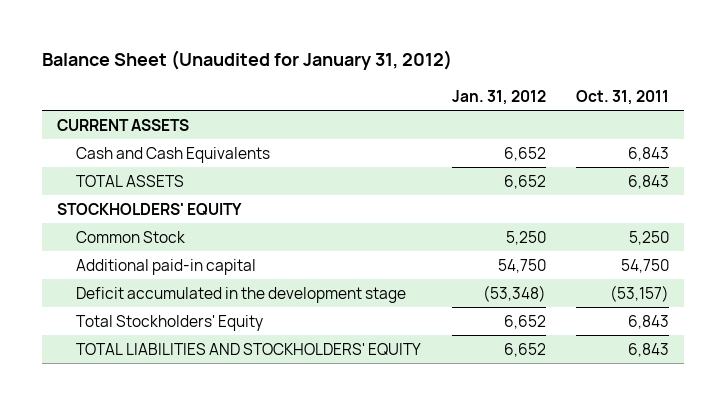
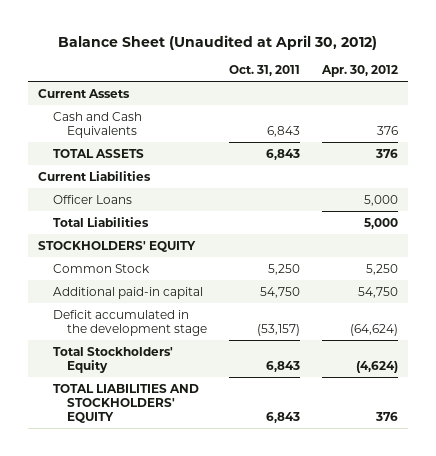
- Balance Sheet (Unaudited for January 31, 2012)
+ Balance Sheet (Unaudited at April 30, 2012)
- | Jan. 31, 2012 | Oct. 31, 2011
+ | Oct. 31, 2011 | Apr. 30, 2012
- CURRENT ASSETS
+ Current Assets
+ Current Liabilities
+ Officer Loans | | 5,000
+ Total Liabilities | | 5,000

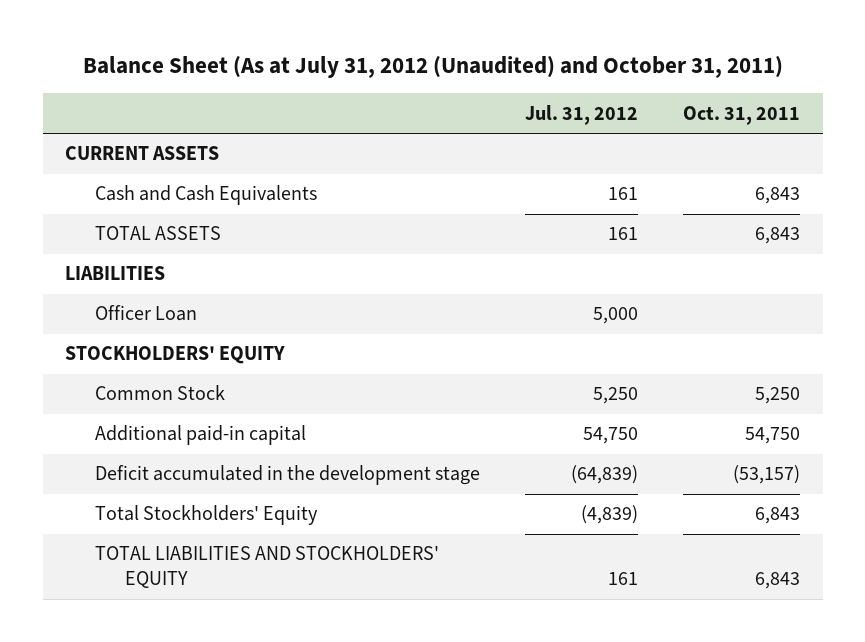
- Balance Sheet (Unaudited at April 30, 2012)
+ Balance Sheet (As at July 31, 2012 (Unaudited) and October 31, 2011)
- | Oct. 31, 2011 | Apr. 30, 2012
+ | Jul. 31, 2012 | Oct. 31, 2011
- Current Assets
+ CURRENT ASSETS
- Current Liabilities
- Officer Loans | | 5,000
- Total Liabilities | | 5,000
+ LIABILITIES
+ Officer Loan | 5,000 |

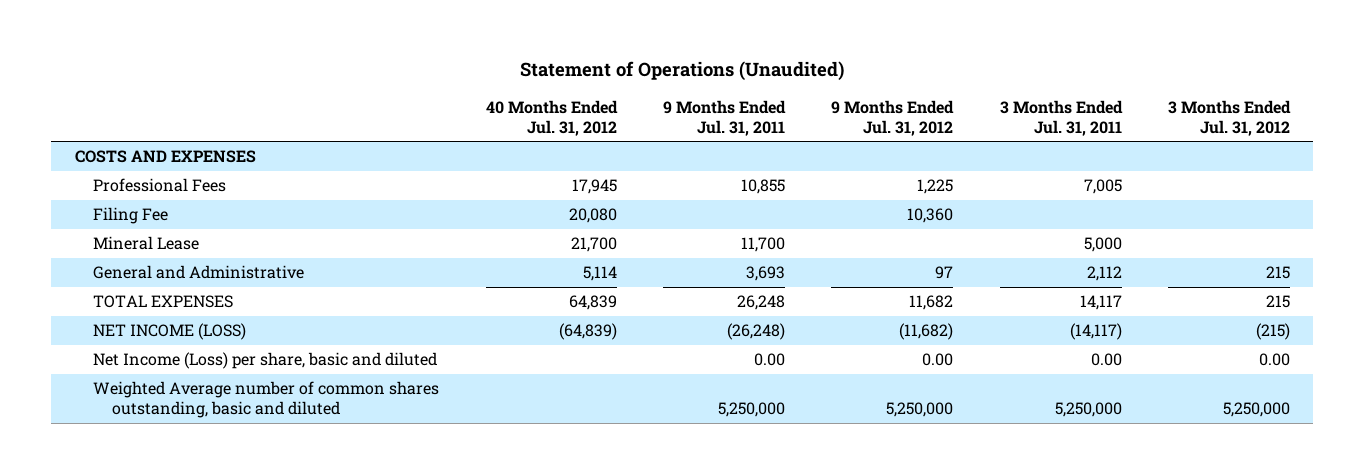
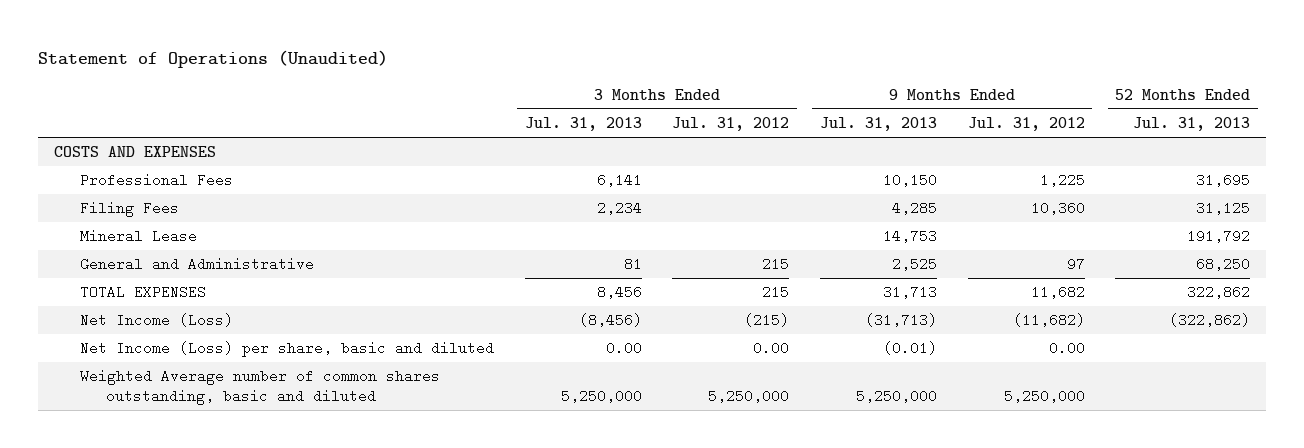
- | 40 Months Ended Jul. 31, 2012 | 9 Months Ended Jul. 31, 2011 | 9 Months Ended Jul. 31, 2012 | 3 Months Ended Jul. 31, 2011 | 3 Months Ended Jul. 31, 2012
+ | 3 Months Ended Jul. 31, 2013 | 3 Months Ended Jul. 31, 2012 | 9 Months Ended Jul. 31, 2013 | 9 Months Ended Jul. 31, 2012 | 52 Months Ended Jul. 31, 2013
- Filing Fee | 20,080 | | 10,360 | |
+ Filing Fees | 2,234 | | 4,285 | 10,360 | 31,125
- NET INCOME (LOSS) | (64,839) | (26,248) | (11,682) | (14,117) | (215)
+ Net Income (Loss) | (8,456) | (215) | (31,713) | (11,682) | (322,862)

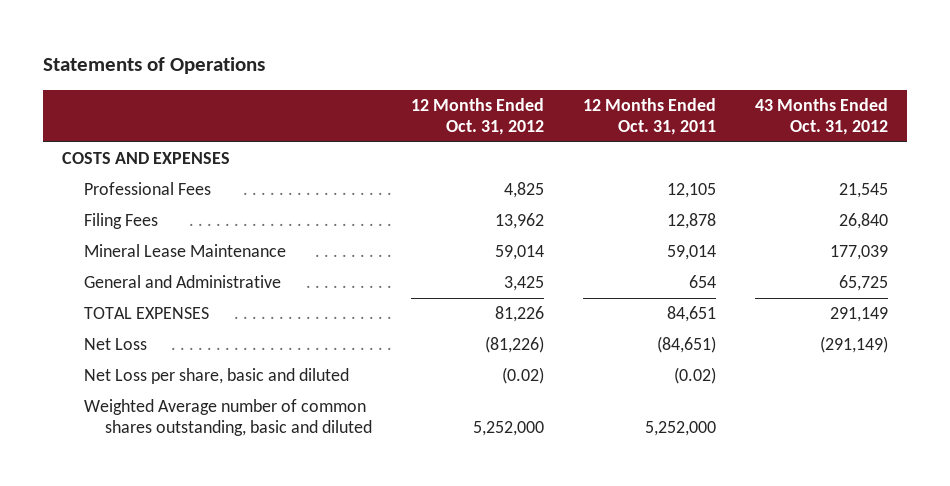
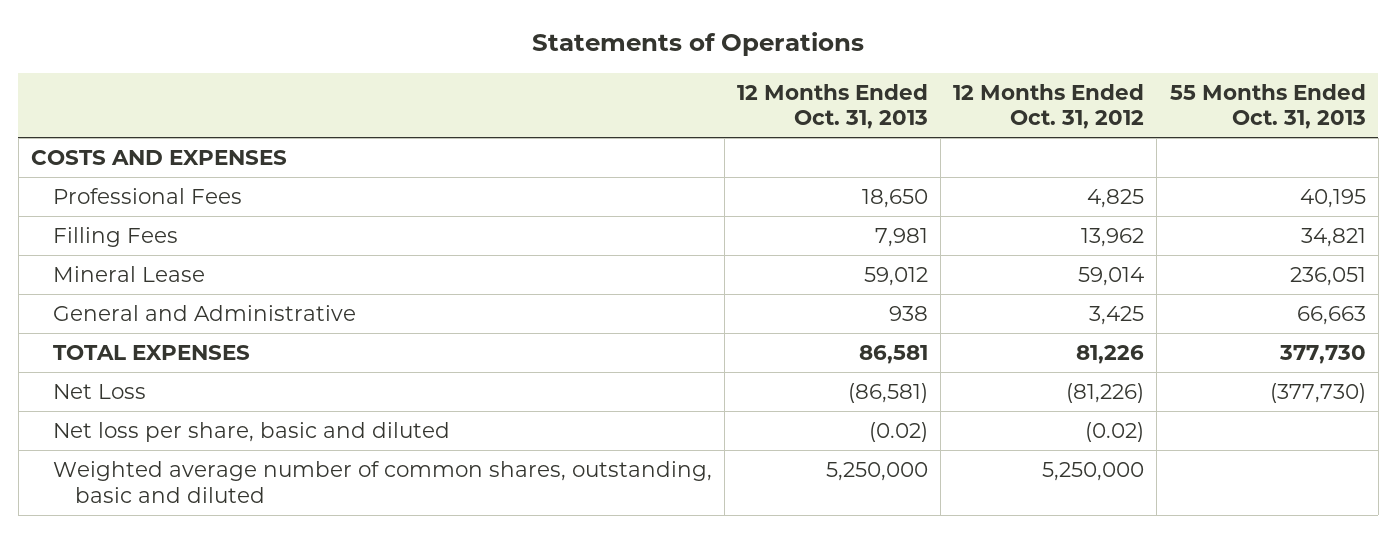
- | 12 Months Ended Oct. 31, 2012 | 12 Months Ended Oct. 31, 2011 | 43 Months Ended Oct. 31, 2012
+ | 12 Months Ended Oct. 31, 2013 | 12 Months Ended Oct. 31, 2012 | 55 Months Ended Oct. 31, 2013
- Filing Fees | 13,962 | 12,878 | 26,840
- Mineral Lease Maintenance | 59,014 | 59,014 | 177,039
+ Filling Fees | 7,981 | 13,962 | 34,821
+ Mineral Lease | 59,012 | 59,014 | 236,051
- Net Loss per share, basic and diluted | (0.02) | (0.02) |
- Weighted Average number of common shares outstanding, basic and diluted | 5,252,000 | 5,252,000 |
+ Net loss per share, basic and diluted | (0.02) | (0.02) |
+ Weighted average number of common shares, outstanding, basic and diluted | 5,250,000 | 5,250,000 |

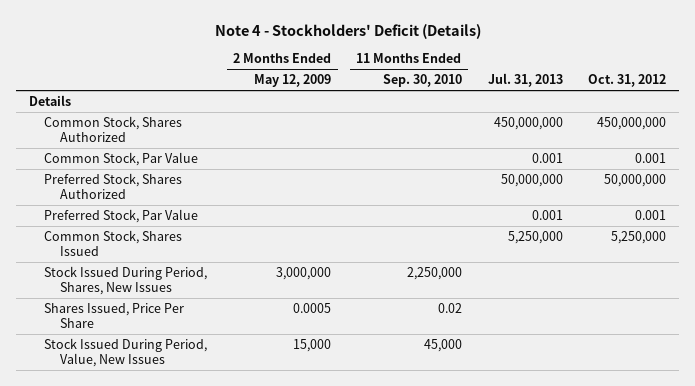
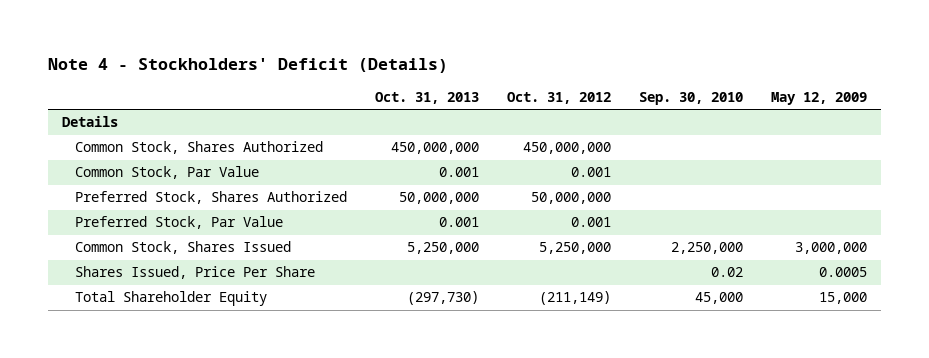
- | 2 Months Ended May 12, 2009 | 11 Months Ended Sep. 30, 2010 | Jul. 31, 2013 | Oct. 31, 2012
+ | Oct. 31, 2013 | Oct. 31, 2012 | Sep. 30, 2010 | May 12, 2009
- Stock Issued During Period, Shares, New Issues | 3,000,000 | 2,250,000 | |
- Stock Issued During Period, Value, New Issues | 15,000 | 45,000 | |
+ Total Shareholder Equity | (297,730) | (211,149) | 45,000 | 15,000

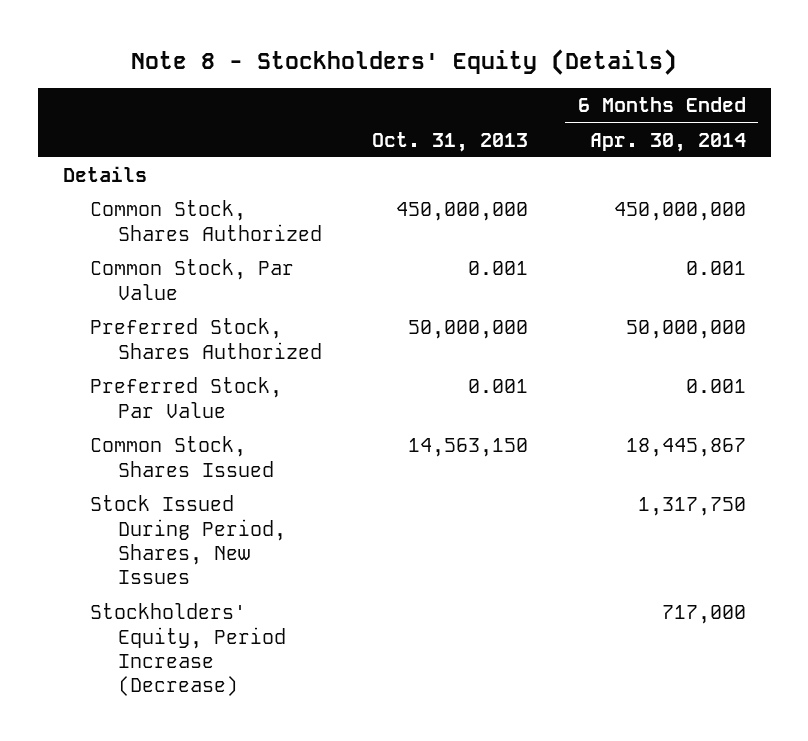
- Note 4 - Stockholders' Deficit (Details)
+ Note 8 - Stockholders' Equity (Details)
- | Oct. 31, 2013 | Oct. 31, 2012 | Sep. 30, 2010 | May 12, 2009
+ | Oct. 31, 2013 | 6 Months Ended Apr. 30, 2014
- Common Stock, Shares Issued | 5,250,000 | 5,250,000 | 2,250,000 | 3,000,000
- Shares Issued, Price Per Share | | | 0.02 | 0.0005
- Total Shareholder Equity | (297,730) | (211,149) | 45,000 | 15,000
+ Common Stock, Shares Issued | 14,563,150 | 18,445,867
+ Stock Issued During Period, Shares, New Issues | | 1,317,750
+ Stockholders' Equity, Period Increase (Decrease) | | 717,000

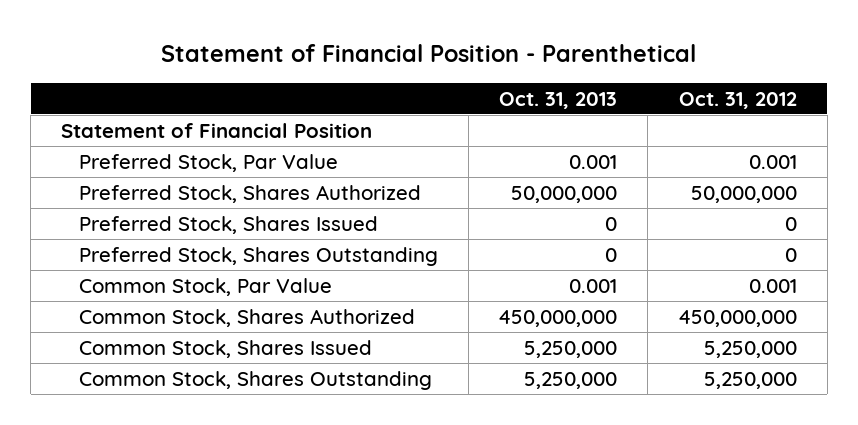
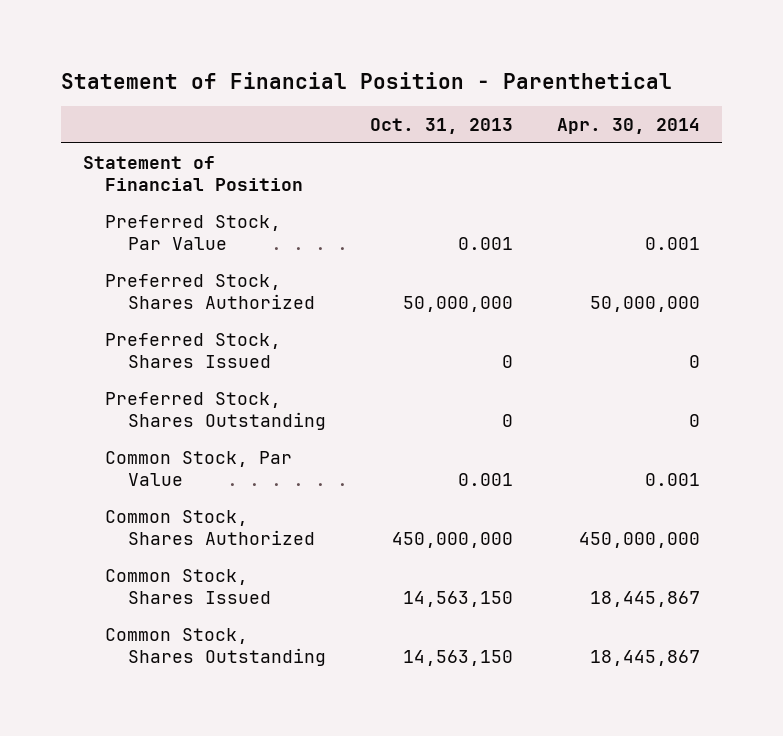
- | Oct. 31, 2013 | Oct. 31, 2012
+ | Oct. 31, 2013 | Apr. 30, 2014
- Common Stock, Shares Issued | 5,250,000 | 5,250,000
- Common Stock, Shares Outstanding | 5,250,000 | 5,250,000
+ Common Stock, Shares Issued | 14,563,150 | 18,445,867
+ Common Stock, Shares Outstanding | 14,563,150 | 18,445,867

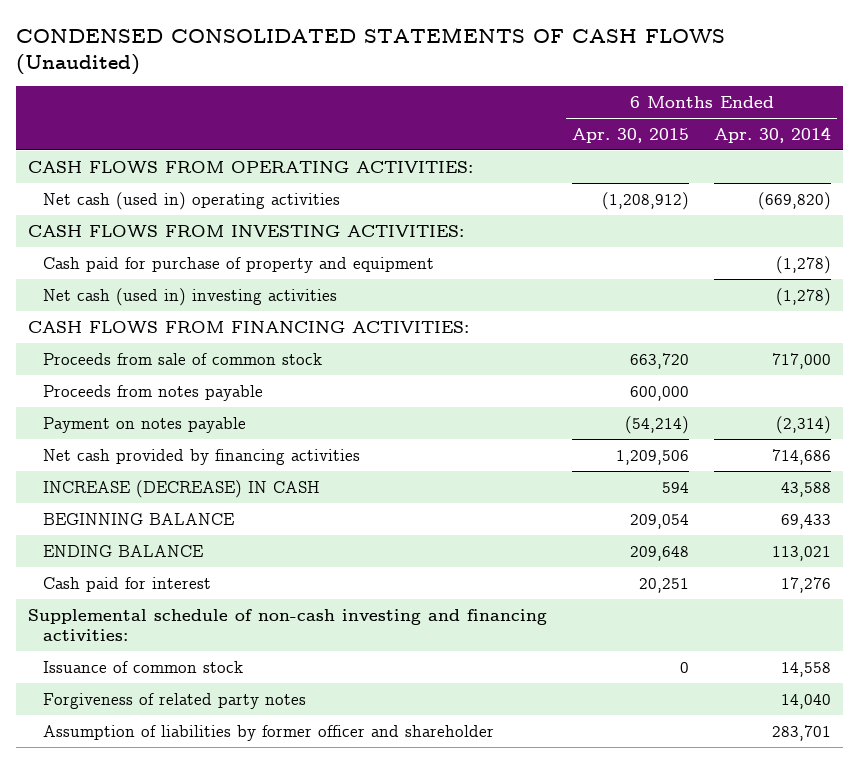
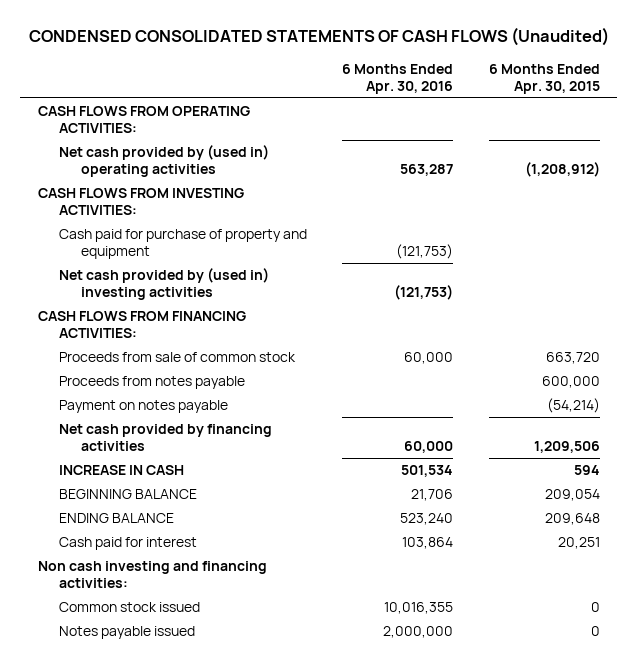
- | 6 Months Ended Apr. 30, 2015 | 6 Months Ended Apr. 30, 2014
+ | 6 Months Ended Apr. 30, 2016 | 6 Months Ended Apr. 30, 2015
- Net cash (used in) operating activities | (1,208,912) | (669,820)
+ Net cash provided by (used in) operating activities | 563,287 | (1,208,912)
- Net cash (used in) investing activities | | (1,278)
+ Net cash provided by (used in) investing activities | (121,753) |
- INCREASE (DECREASE) IN CASH | 594 | 43,588
+ INCREASE IN CASH | 501,534 | 594
- Supplemental schedule of non-cash investing and financing activities:
- Issuance of common stock | 0 | 14,558
- Forgiveness of related party notes | | 14,040
- Assumption of liabilities by former officer and shareholder | | 283,701
+ Non cash investing and financing activities:
+ Common stock issued | 10,016,355 | 0
+ Notes payable issued | 2,000,000 | 0

